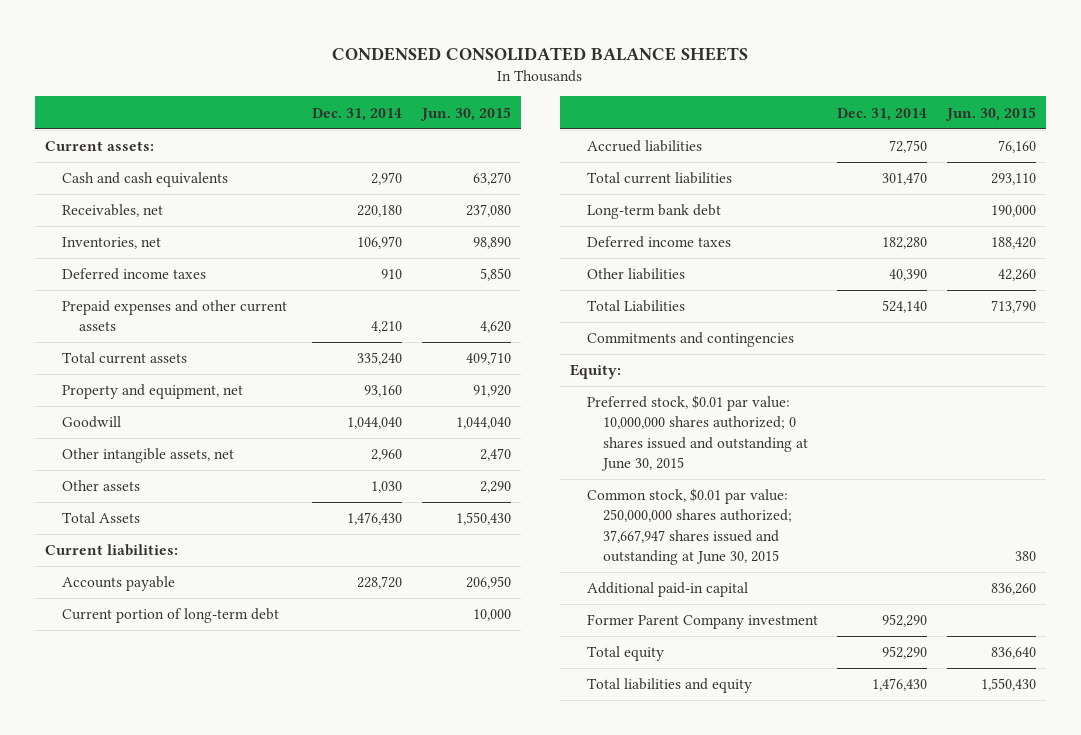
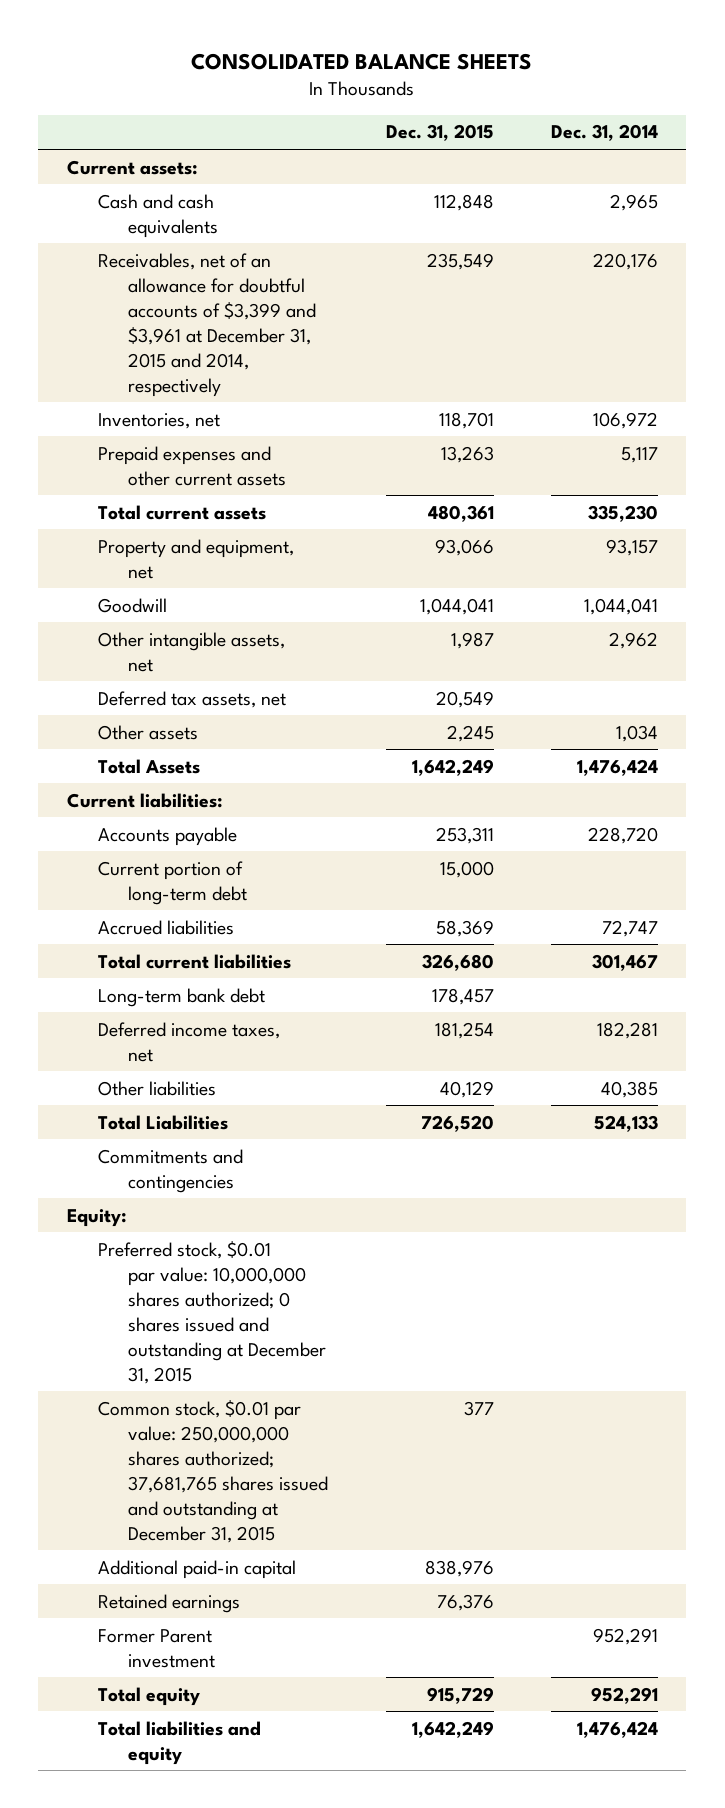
- CONDENSED CONSOLIDATED BALANCE SHEETS
+ CONSOLIDATED BALANCE SHEETS
- | Dec. 31, 2014 | Jun. 30, 2015
+ | Dec. 31, 2015 | Dec. 31, 2014
- Cash and cash equivalents | 2,970 | 63,270
- Receivables, net | 220,180 | 237,080
- Inventories, net | 106,970 | 98,890
- Deferred income taxes | 910 | 5,850
- Prepaid expenses and other current assets | 4,210 | 4,620
- Total current assets | 335,240 | 409,710
- Property and equipment, net | 93,160 | 91,920
- Goodwill | 1,044,040 | 1,044,040
- Other intangible assets, net | 2,960 | 2,470
- Other assets | 1,030 | 2,290
- Total Assets | 1,476,430 | 1,550,430
+ Cash and cash equivalents | 112,848 | 2,965
+ Receivables, net of an allowance for doubtful accounts of $3,399 and $3,961 at December 31, 2015 and 2014, respectively | 235,549 | 220,176
+ Inventories, net | 118,701 | 106,972
+ Prepaid expenses and other current assets | 13,263 | 5,117
+ Total current assets | 480,361 | 335,230
+ Property and equipment, net | 93,066 | 93,157
+ Goodwill | 1,044,041 | 1,044,041
+ Other intangible assets, net | 1,987 | 2,962
+ Deferred tax assets, net | 20,549 |
+ Other assets | 2,245 | 1,034
+ Total Assets | 1,642,249 | 1,476,424
- Accrued liabilities | 72,750 | 76,160
- Total current liabilities | 301,470 | 293,110
+ Accrued liabilities | 58,369 | 72,747
+ Total current liabilities | 326,680 | 301,467
- Deferred income taxes | 182,280 | 188,420
- Other liabilities | 40,390 | 42,260
- Total Liabilities | 524,140 | 713,790
+ Deferred income taxes, net | 181,254 | 182,281
+ Other liabilities | 40,129 | 40,385
+ Total Liabilities | 726,520 | 524,133
- Preferred stock, $0.01 par value: 10,000,000 shares authorized; 0 shares issued and outstanding at June 30, 2015
- Common stock, $0.01 par value: 250,000,000 shares authorized; 37,667,947 shares issued and outstanding at June 30, 2015 | | 380
+ Preferred stock, $0.01 par value: 10,000,000 shares authorized; 0 shares issued and outstanding at December 31, 2015
+ Common stock, $0.01 par value: 250,000,000 shares authorized; 37,681,765 shares issued and outstanding at December 31, 2015 | 377 |
- Former Parent Company investment | 952,290 |
- Total equity | 952,290 | 836,640
- Total liabilities and equity | 1,476,430 | 1,550,430
+ Retained earnings | 76,376 |
+ Former Parent investment | | 952,291
+ Total equity | 915,729 | 952,291
+ Total liabilities and equity | 1,642,249 | 1,476,424

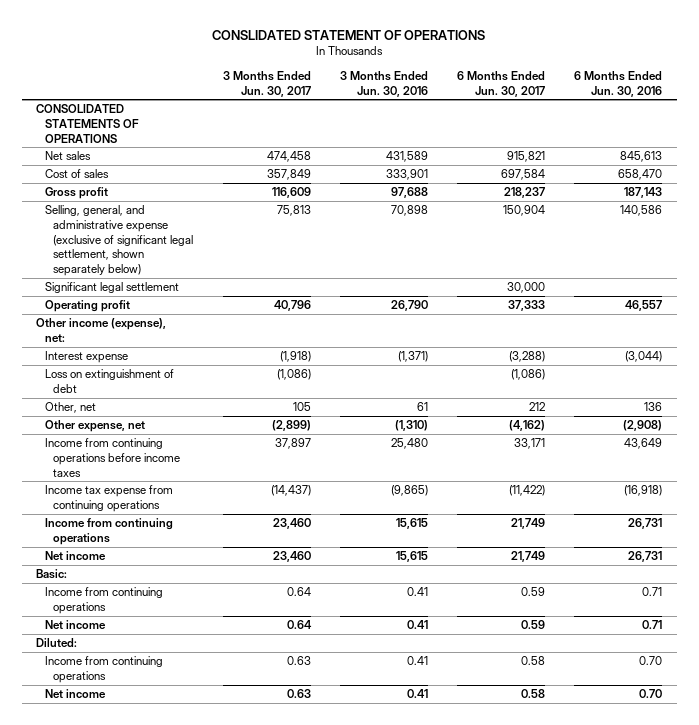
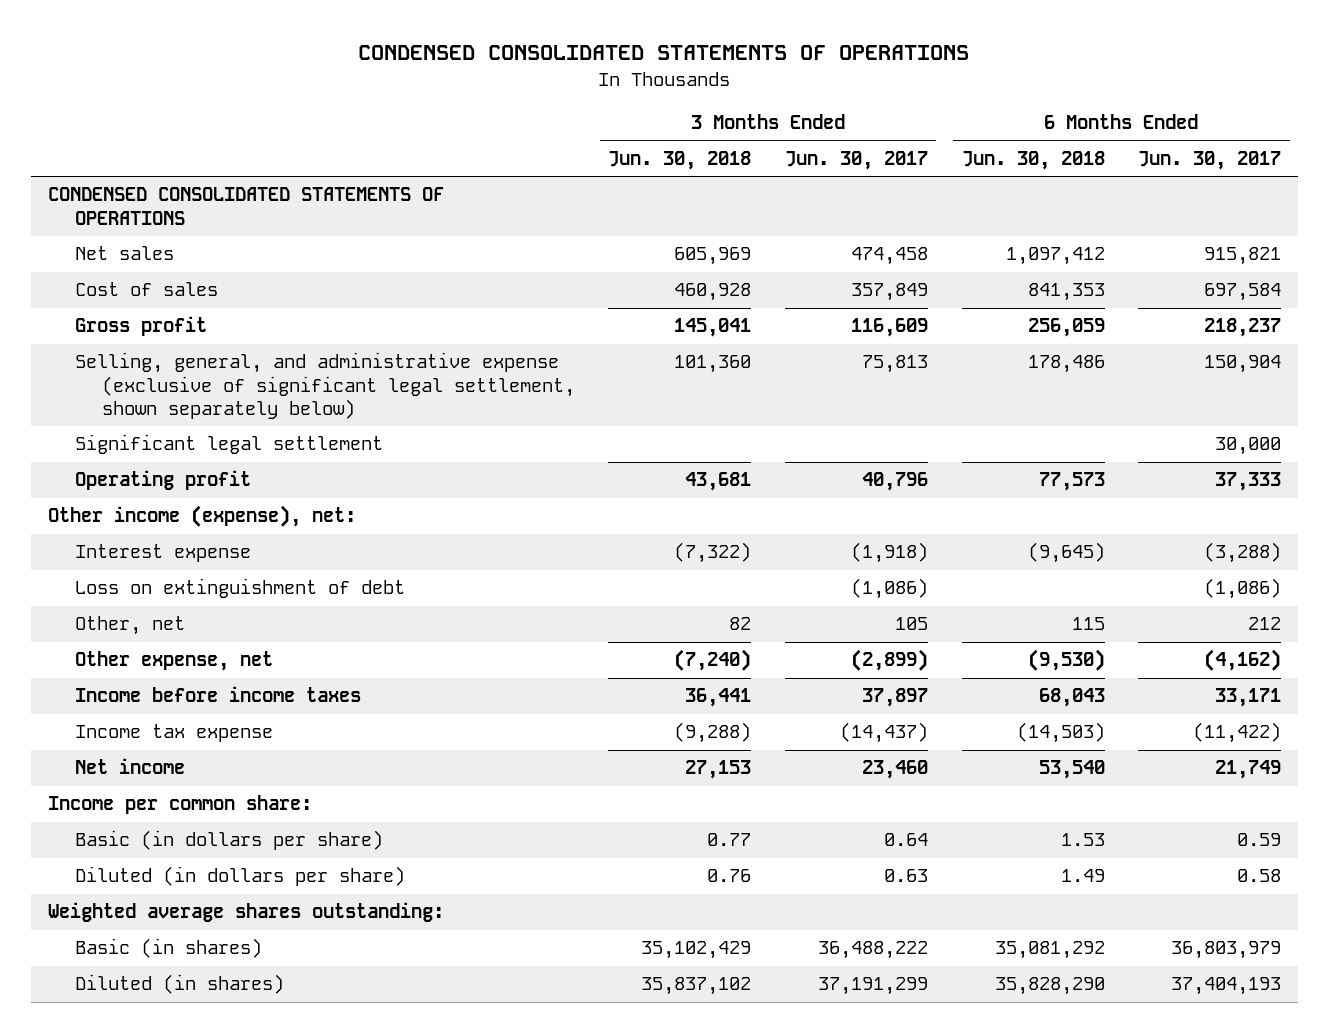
- CONSLIDATED STATEMENT OF OPERATIONS
+ CONDENSED CONSOLIDATED STATEMENTS OF OPERATIONS
- | 3 Months Ended Jun. 30, 2017 | 3 Months Ended Jun. 30, 2016 | 6 Months Ended Jun. 30, 2017 | 6 Months Ended Jun. 30, 2016
+ | 3 Months Ended Jun. 30, 2018 | 3 Months Ended Jun. 30, 2017 | 6 Months Ended Jun. 30, 2018 | 6 Months Ended Jun. 30, 2017
- CONSOLIDATED STATEMENTS OF OPERATIONS
+ CONDENSED CONSOLIDATED STATEMENTS OF OPERATIONS
- Income from continuing operations before income taxes | 37,897 | 25,480 | 33,171 | 43,649
- Income tax expense from continuing operations | (14,437) | (9,865) | (11,422) | (16,918)
- Income from continuing operations | 23,460 | 15,615 | 21,749 | 26,731
+ Income before income taxes | 36,441 | 37,897 | 68,043 | 33,171
+ Income tax expense | (9,288) | (14,437) | (14,503) | (11,422)
- Basic:
- Income from continuing operations | 0.64 | 0.41 | 0.59 | 0.71
- Net income | 0.64 | 0.41 | 0.59 | 0.71
- Diluted:
- Income from continuing operations | 0.63 | 0.41 | 0.58 | 0.70
- Net income | 0.63 | 0.41 | 0.58 | 0.70
+ Income per common share:
+ Basic (in dollars per share) | 0.77 | 0.64 | 1.53 | 0.59
+ Diluted (in dollars per share) | 0.76 | 0.63 | 1.49 | 0.58
+ Weighted average shares outstanding:
+ Basic (in shares) | 35,102,429 | 36,488,222 | 35,081,292 | 36,803,979
+ Diluted (in shares) | 35,837,102 | 37,191,299 | 35,828,290 | 37,404,193

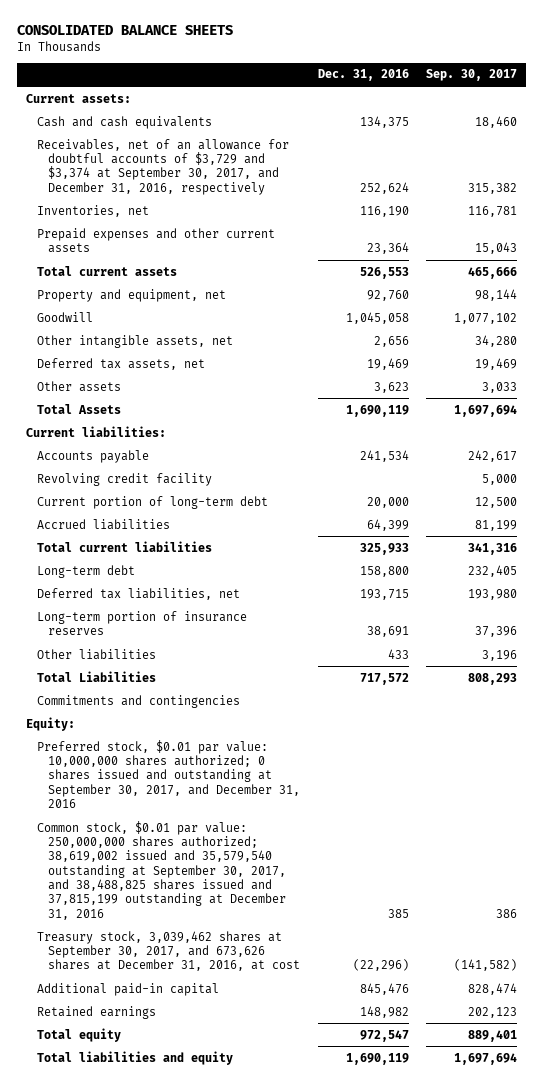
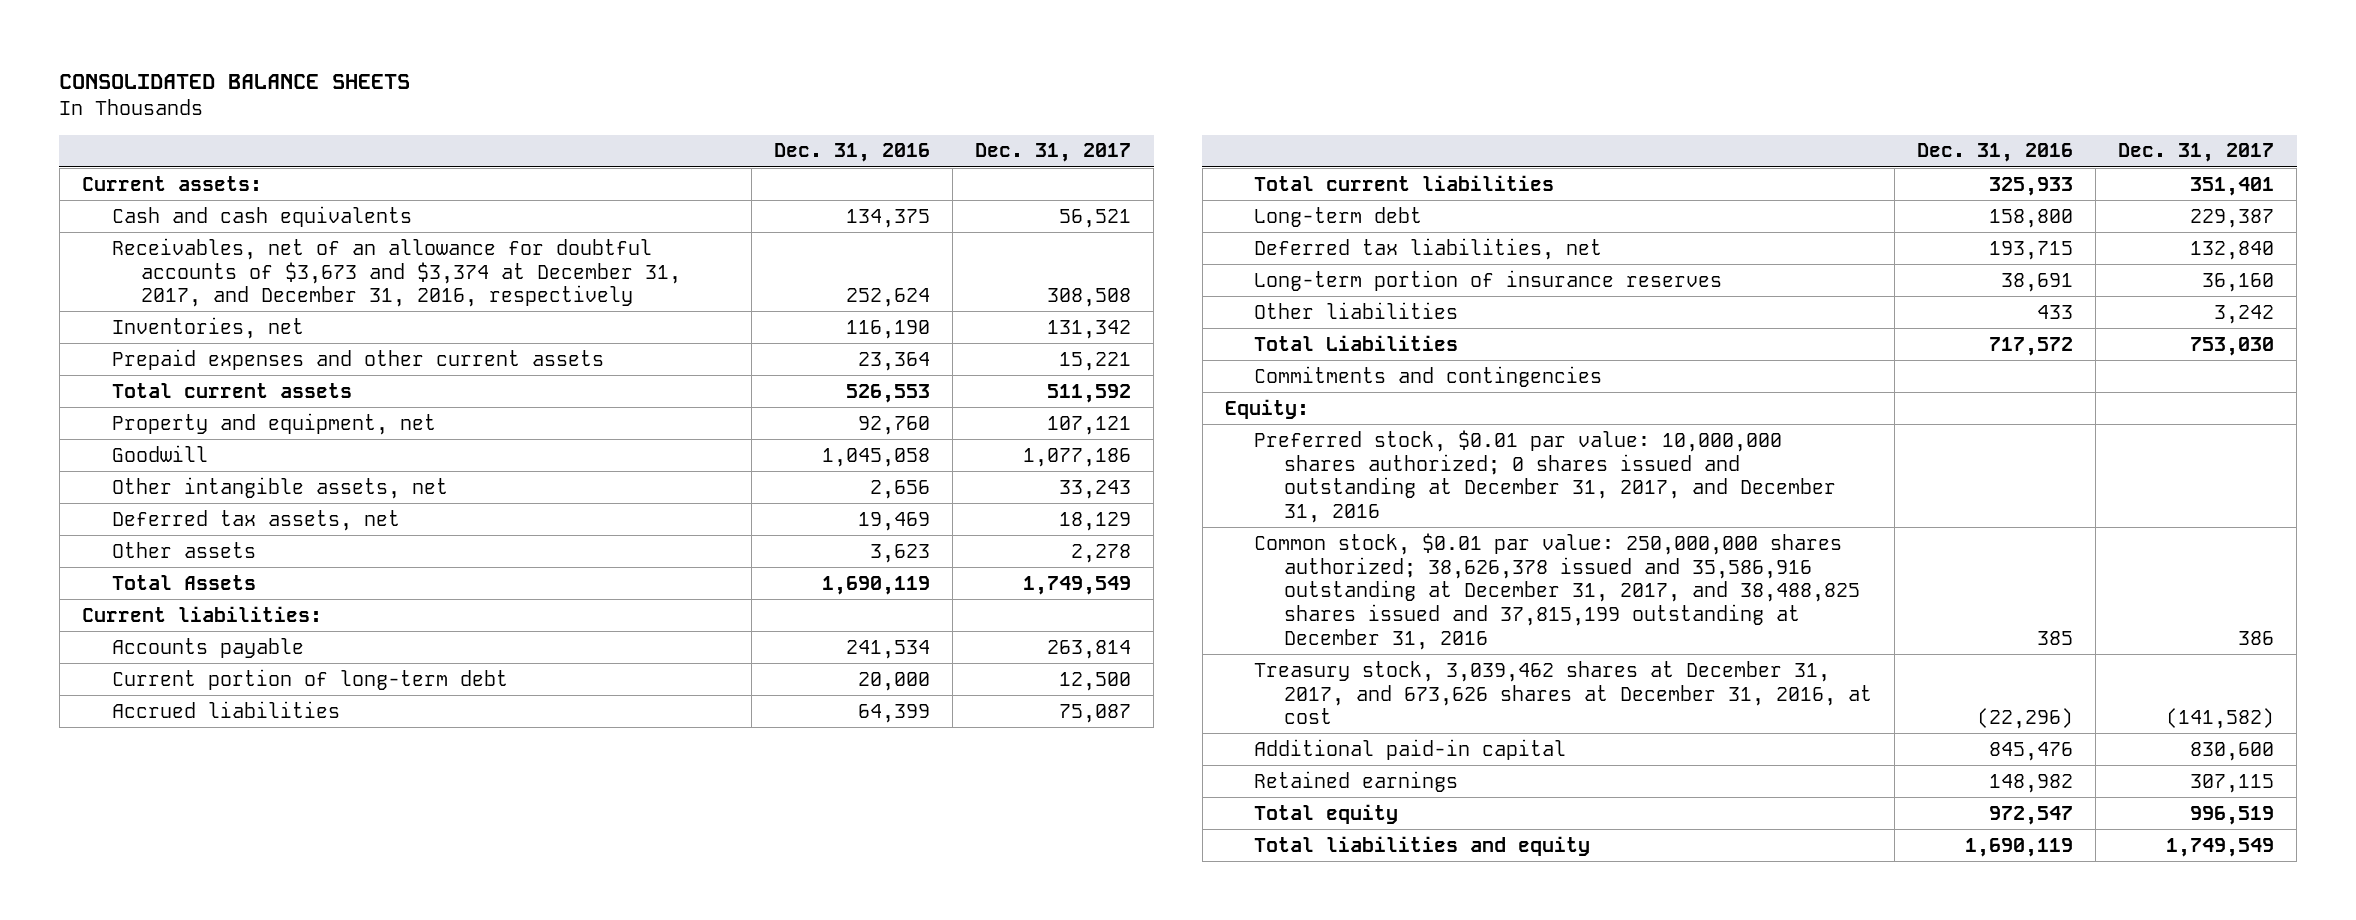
- | Dec. 31, 2016 | Sep. 30, 2017
+ | Dec. 31, 2016 | Dec. 31, 2017
- Receivables, net of an allowance for doubtful accounts of $3,729 and $3,374 at September 30, 2017, and December 31, 2016, respectively | 252,624 | 315,382
+ Receivables, net of an allowance for doubtful accounts of $3,673 and $3,374 at December 31, 2017, and December 31, 2016, respectively | 252,624 | 308,508
- Revolving credit facility | | 5,000
- Preferred stock, $0.01 par value: 10,000,000 shares authorized; 0 shares issued and outstanding at September 30, 2017, and December 31, 2016
- Common stock, $0.01 par value: 250,000,000 shares authorized; 38,619,002 issued and 35,579,540 outstanding at September 30, 2017, and 38,488,825 shares issued and 37,815,199 outstanding at December 31, 2016 | 385 | 386
- Treasury stock, 3,039,462 shares at September 30, 2017, and 673,626 shares at December 31, 2016, at cost | (22,296) | (141,582)
+ Preferred stock, $0.01 par value: 10,000,000 shares authorized; 0 shares issued and outstanding at December 31, 2017, and December 31, 2016
+ Common stock, $0.01 par value: 250,000,000 shares authorized; 38,626,378 issued and 35,586,916 outstanding at December 31, 2017, and 38,488,825 shares issued and 37,815,199 outstanding at December 31, 2016 | 385 | 386
+ Treasury stock, 3,039,462 shares at December 31, 2017, and 673,626 shares at December 31, 2016, at cost | (22,296) | (141,582)

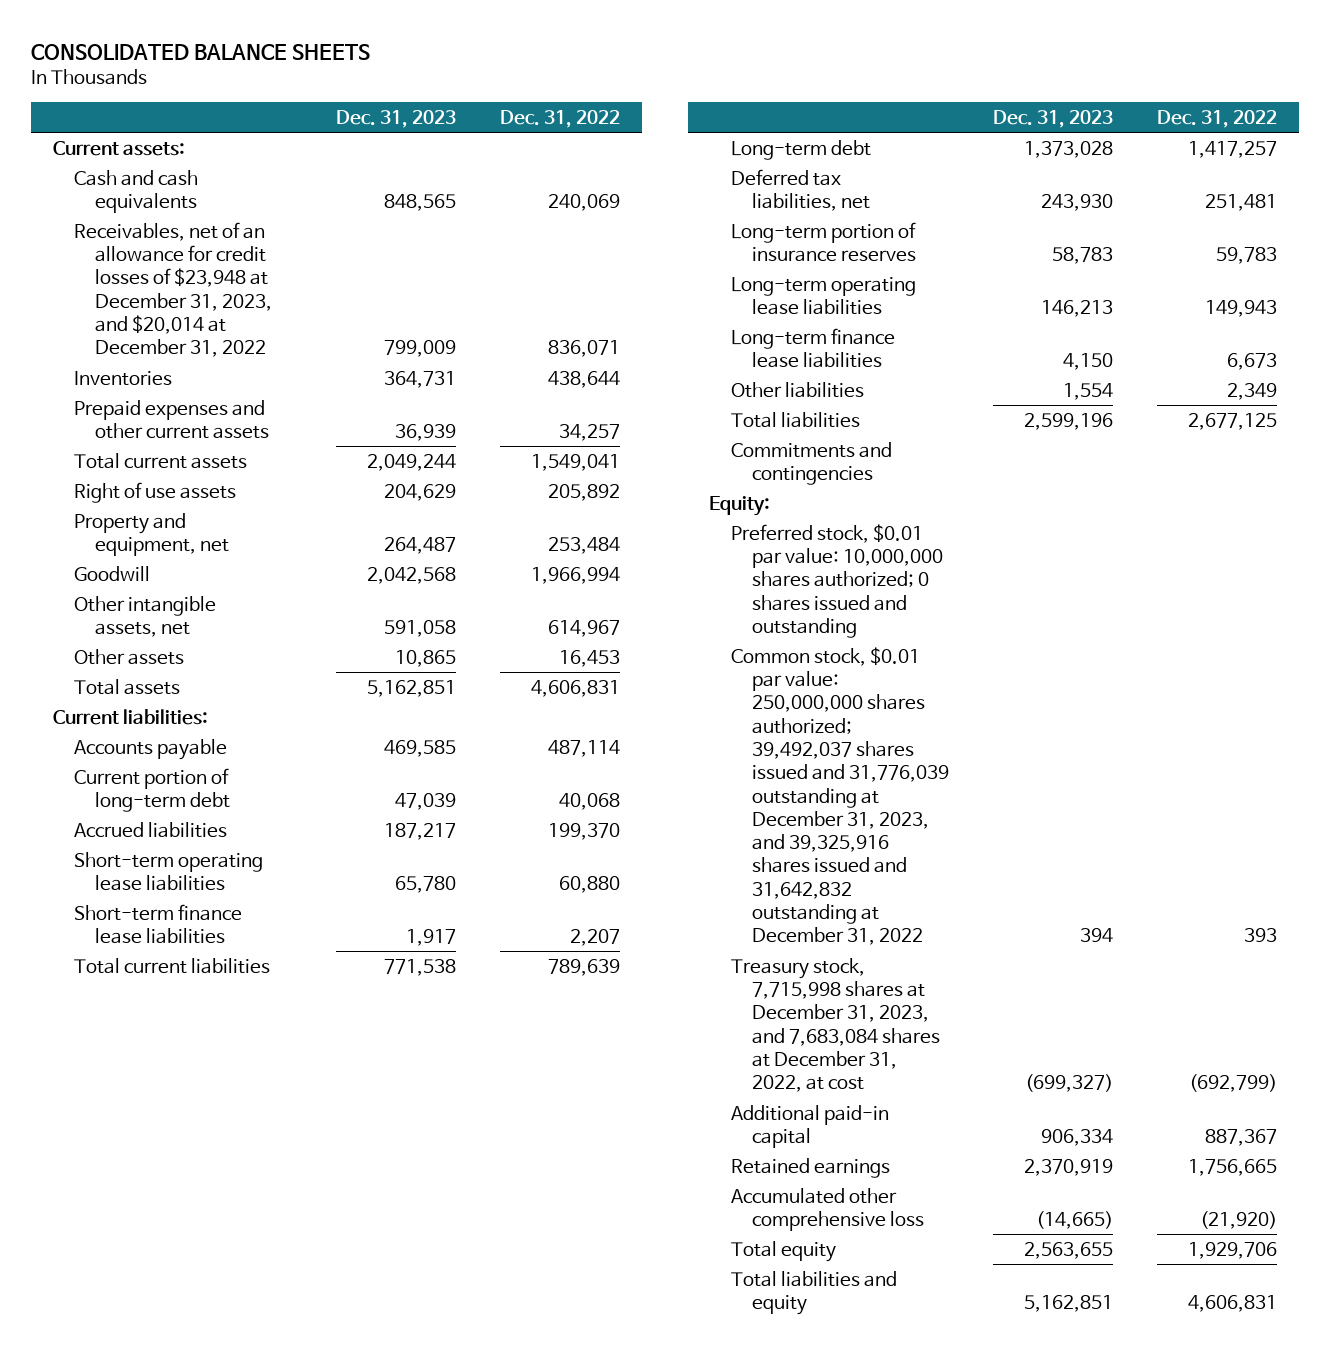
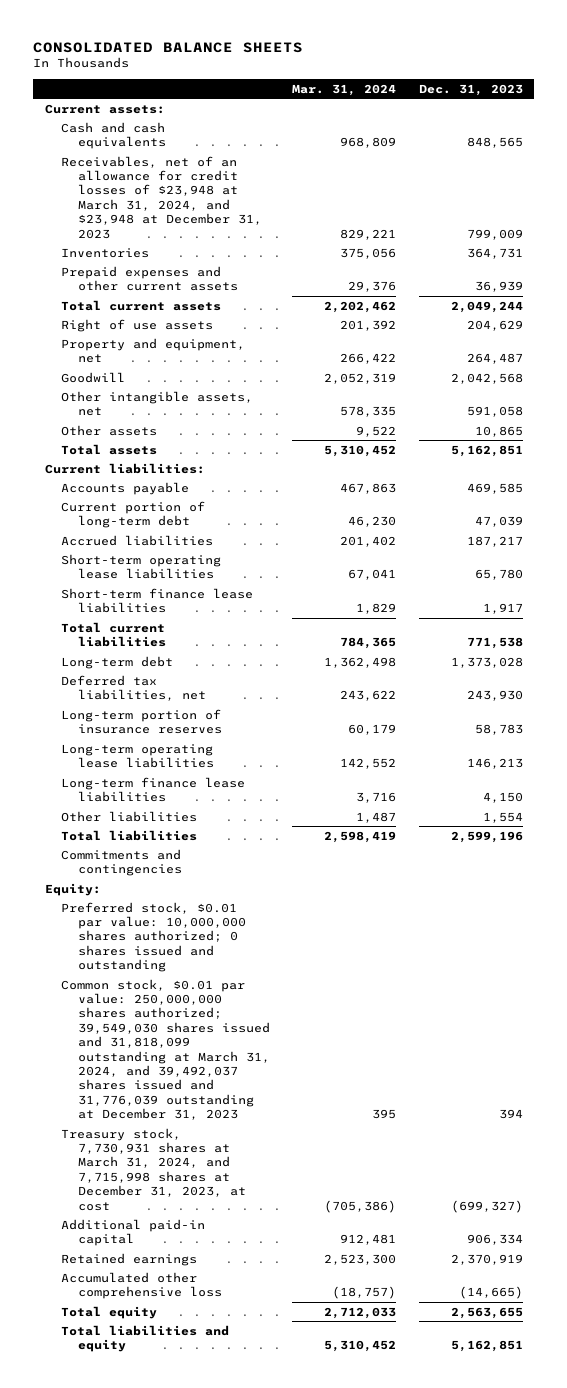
- | Dec. 31, 2023 | Dec. 31, 2022
+ | Mar. 31, 2024 | Dec. 31, 2023
- Receivables, net of an allowance for credit losses of $23,948 at December 31, 2023, and $20,014 at December 31, 2022 | 799,009 | 836,071
+ Receivables, net of an allowance for credit losses of $23,948 at March 31, 2024, and $23,948 at December 31, 2023 | 829,221 | 799,009
- Common stock, $0.01 par value: 250,000,000 shares authorized; 39,492,037 shares issued and 31,776,039 outstanding at December 31, 2023, and 39,325,916 shares issued and 31,642,832 outstanding at December 31, 2022 | 394 | 393
- Treasury stock, 7,715,998 shares at December 31, 2023, and 7,683,084 shares at December 31, 2022, at cost | (699,327) | (692,799)
+ Common stock, $0.01 par value: 250,000,000 shares authorized; 39,549,030 shares issued and 31,818,099 outstanding at March 31, 2024, and 39,492,037 shares issued and 31,776,039 outstanding at December 31, 2023 | 395 | 394
+ Treasury stock, 7,730,931 shares at March 31, 2024, and 7,715,998 shares at December 31, 2023, at cost | (705,386) | (699,327)

